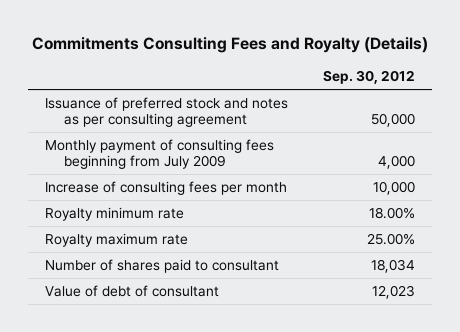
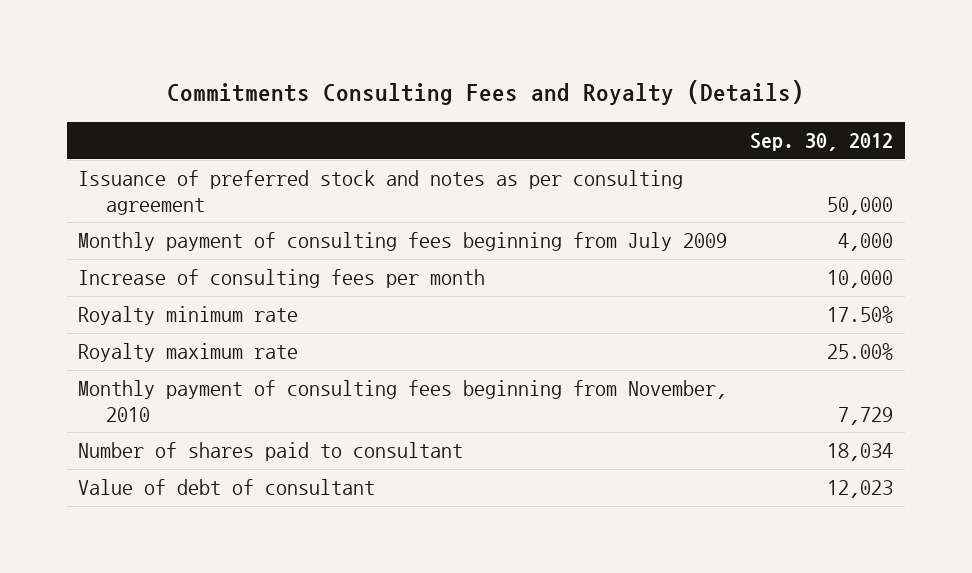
- Royalty minimum rate | 18.00%
+ Royalty minimum rate | 17.50%
+ Monthly payment of consulting fees beginning from November, 2010 | 7,729

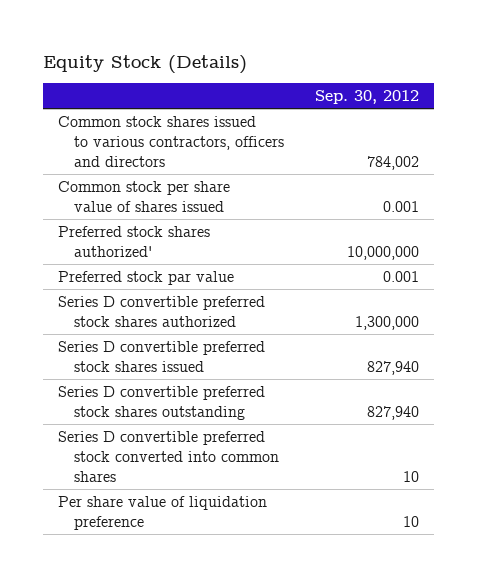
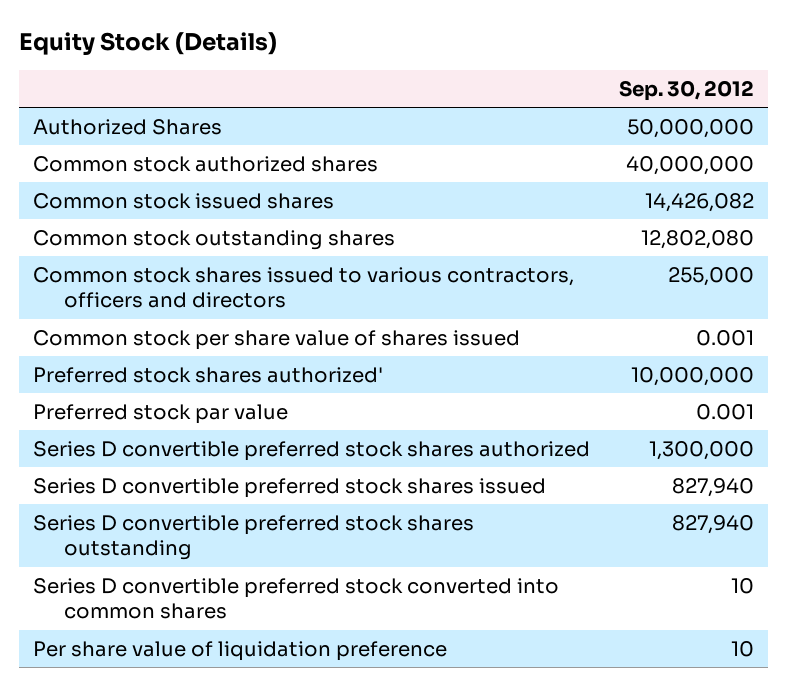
- Common stock shares issued to various contractors, officers and directors | 784,002
+ Authorized Shares | 50,000,000
+ Common stock authorized shares | 40,000,000
+ Common stock issued shares | 14,426,082
+ Common stock outstanding shares | 12,802,080
+ Common stock shares issued to various contractors, officers and directors | 255,000

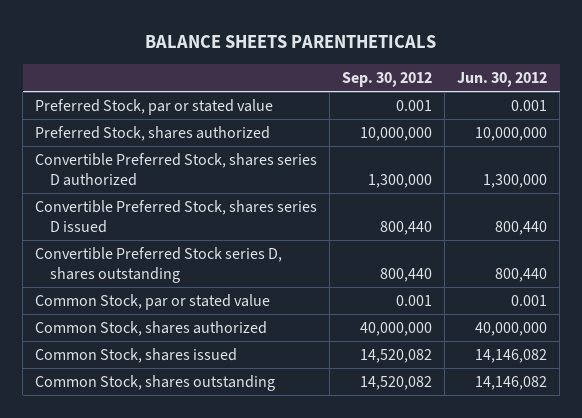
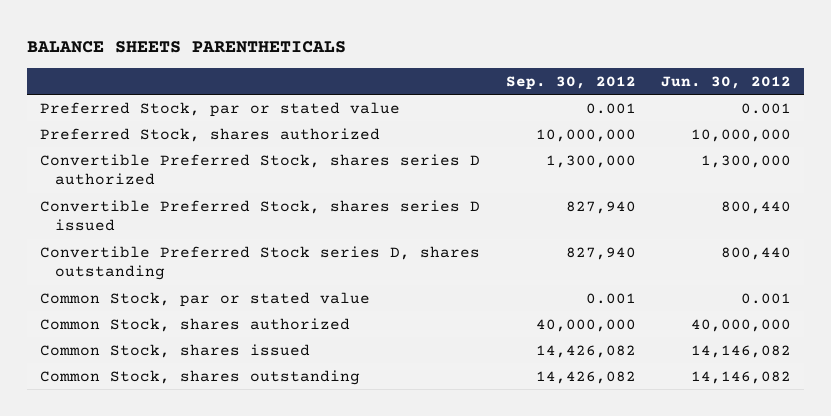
- Convertible Preferred Stock, shares series D issued | 800,440 | 800,440
- Convertible Preferred Stock series D, shares outstanding | 800,440 | 800,440
+ Convertible Preferred Stock, shares series D issued | 827,940 | 800,440
+ Convertible Preferred Stock series D, shares outstanding | 827,940 | 800,440
- Common Stock, shares issued | 14,520,082 | 14,146,082
- Common Stock, shares outstanding | 14,520,082 | 14,146,082
+ Common Stock, shares issued | 14,426,082 | 14,146,082
+ Common Stock, shares outstanding | 14,426,082 | 14,146,082

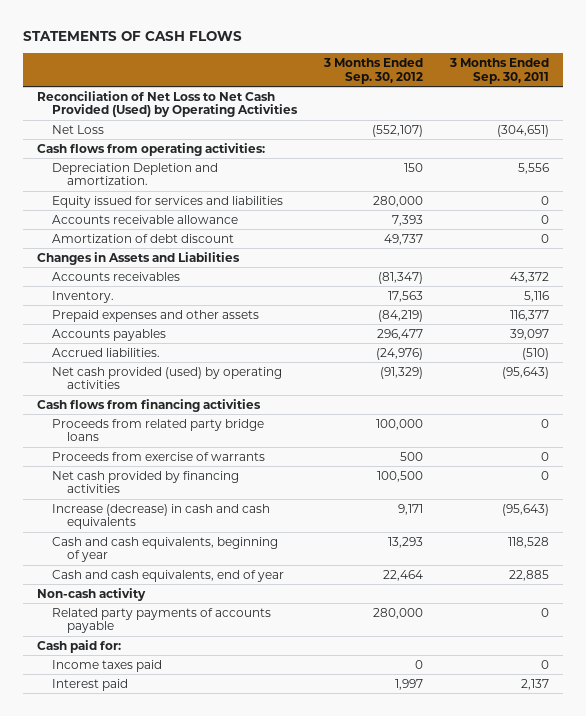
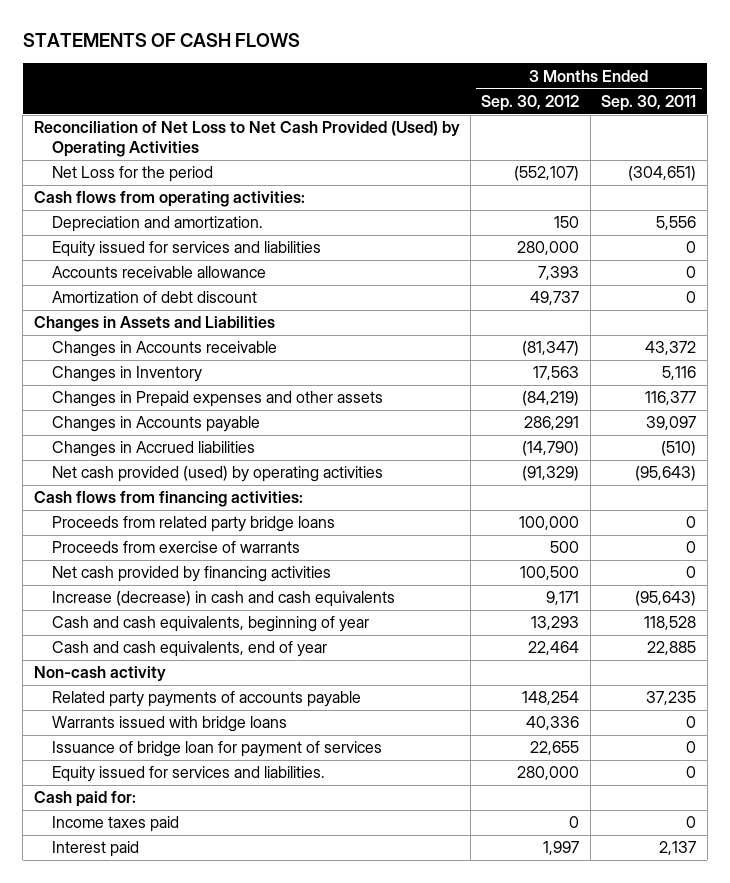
- Net Loss | (552,107) | (304,651)
+ Net Loss for the period | (552,107) | (304,651)
- Depreciation Depletion and amortization. | 150 | 5,556
+ Depreciation and amortization. | 150 | 5,556
- Accounts receivables | (81,347) | 43,372
- Inventory. | 17,563 | 5,116
- Prepaid expenses and other assets | (84,219) | 116,377
- Accounts payables | 296,477 | 39,097
- Accrued liabilities. | (24,976) | (510)
+ Changes in Accounts receivable | (81,347) | 43,372
+ Changes in Inventory | 17,563 | 5,116
+ Changes in Prepaid expenses and other assets | (84,219) | 116,377
+ Changes in Accounts payable | 286,291 | 39,097
+ Changes in Accrued liabilities | (14,790) | (510)
- Cash flows from financing activities
+ Cash flows from financing activities:
- Related party payments of accounts payable | 280,000 | 0
+ Related party payments of accounts payable | 148,254 | 37,235
+ Warrants issued with bridge loans | 40,336 | 0
+ Issuance of bridge loan for payment of services | 22,655 | 0
+ Equity issued for services and liabilities. | 280,000 | 0

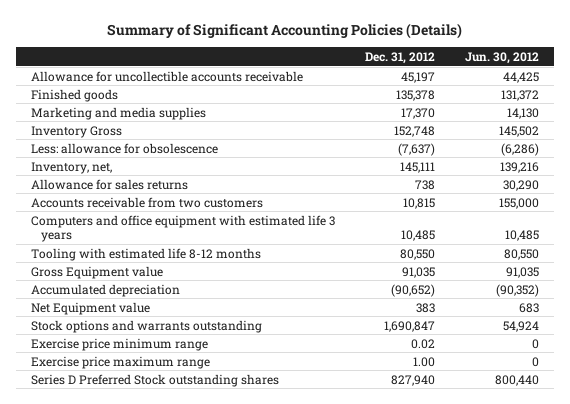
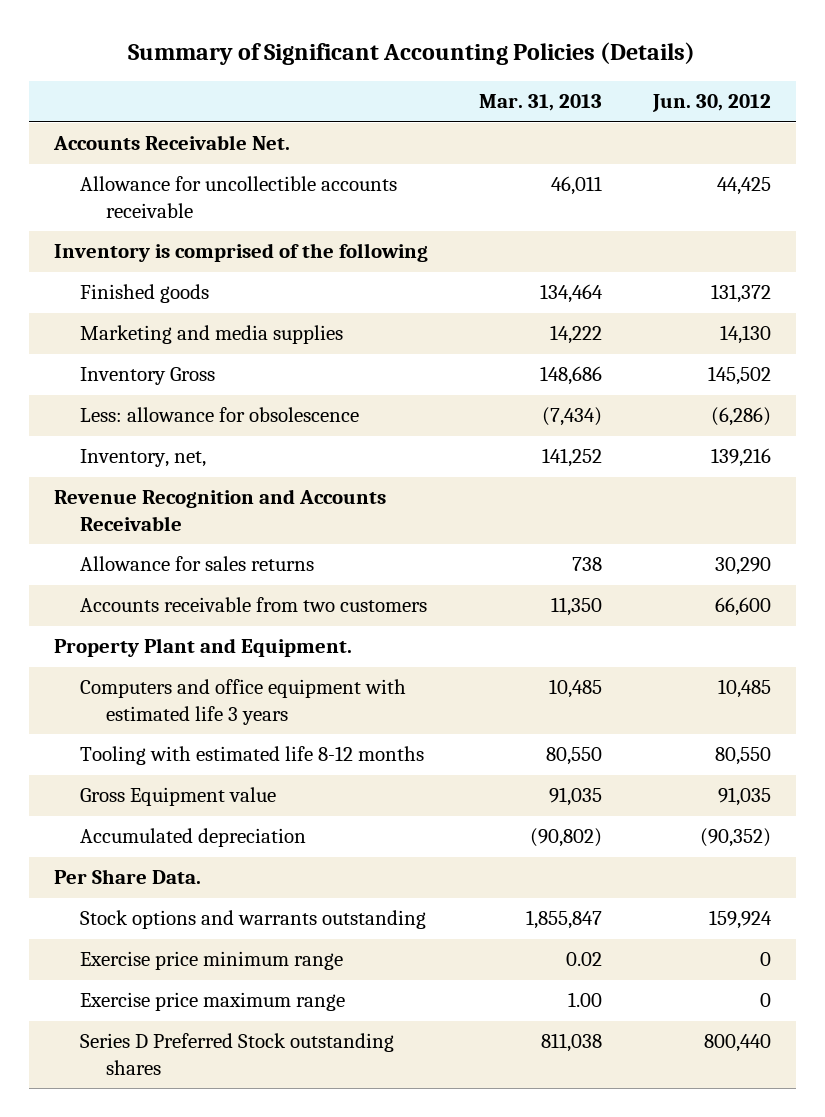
- | Dec. 31, 2012 | Jun. 30, 2012
+ | Mar. 31, 2013 | Jun. 30, 2012
+ Accounts Receivable Net.
+ Inventory is comprised of the following
+ Revenue Recognition and Accounts Receivable
- Accounts receivable from two customers | 10,815 | 155,000
+ Accounts receivable from two customers | 11,350 | 66,600
+ Property Plant and Equipment.
- Net Equipment value | 383 | 683
- Stock options and warrants outstanding | 1,690,847 | 54,924
+ Per Share Data.
+ Stock options and warrants outstanding | 1,855,847 | 159,924

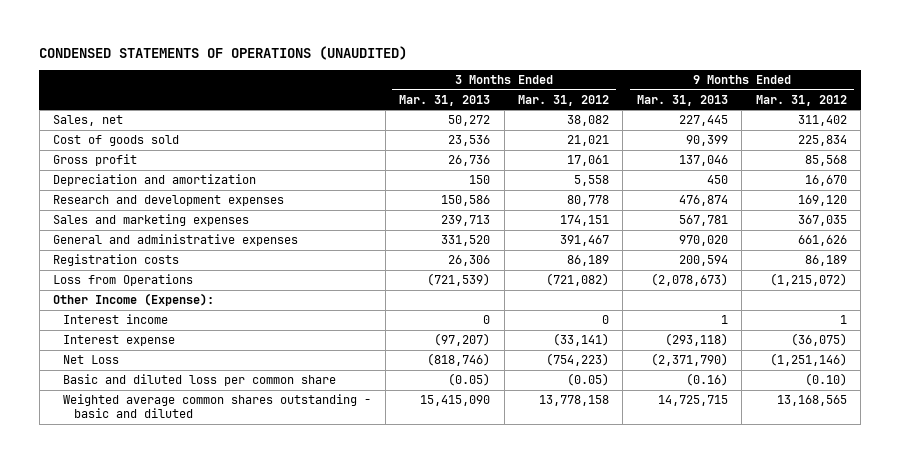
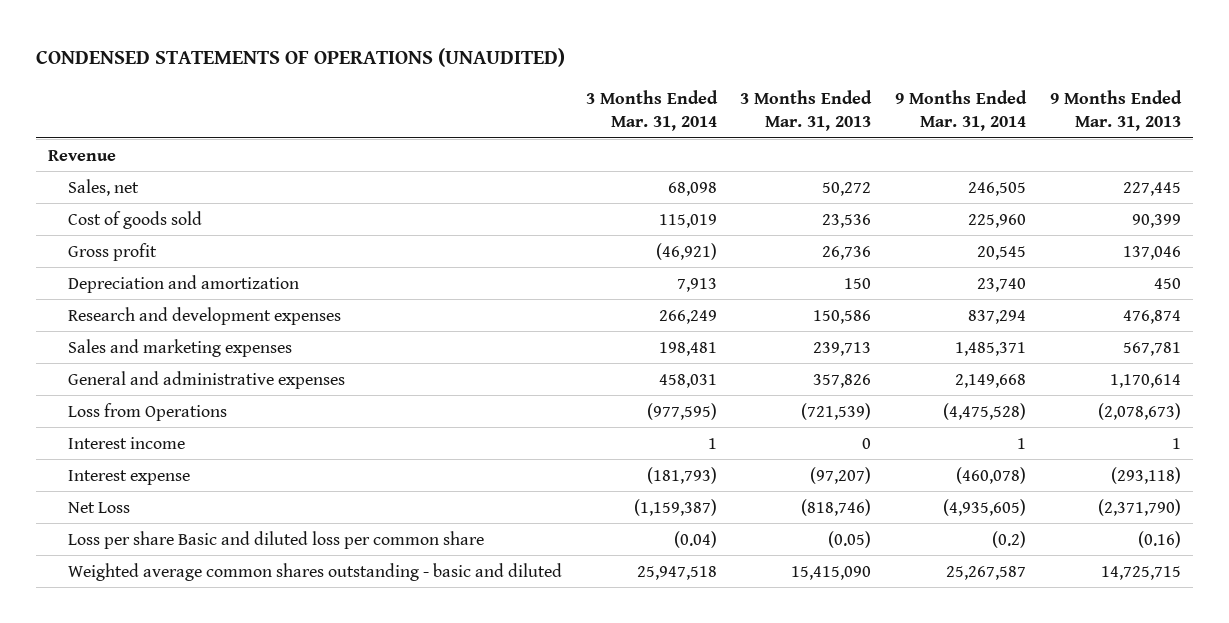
- | 3 Months Ended Mar. 31, 2013 | 3 Months Ended Mar. 31, 2012 | 9 Months Ended Mar. 31, 2013 | 9 Months Ended Mar. 31, 2012
+ | 3 Months Ended Mar. 31, 2014 | 3 Months Ended Mar. 31, 2013 | 9 Months Ended Mar. 31, 2014 | 9 Months Ended Mar. 31, 2013
+ Revenue
- General and administrative expenses | 331,520 | 391,467 | 970,020 | 661,626
- Registration costs | 26,306 | 86,189 | 200,594 | 86,189
+ General and administrative expenses | 458,031 | 357,826 | 2,149,668 | 1,170,614
- Other Income (Expense):
- Basic and diluted loss per common share | (0.05) | (0.05) | (0.16) | (0.10)
+ Loss per share Basic and diluted loss per common share | (0.04) | (0.05) | (0.2) | (0.16)

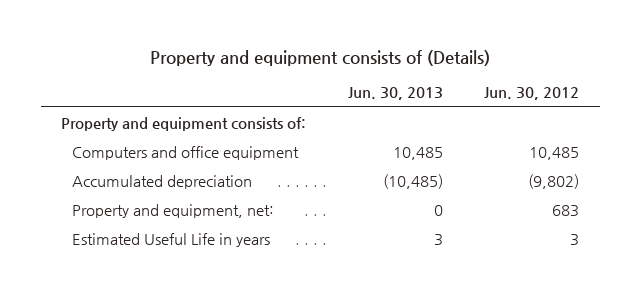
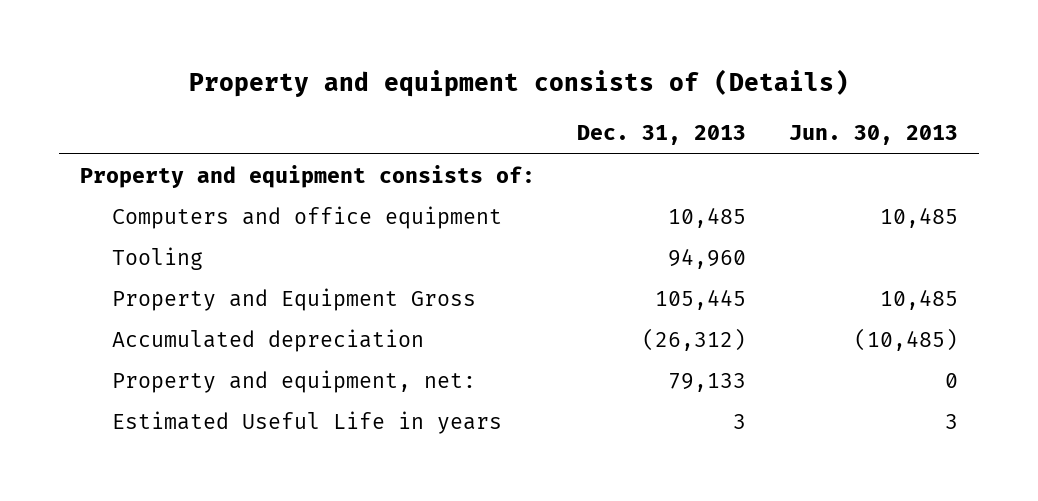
- | Jun. 30, 2013 | Jun. 30, 2012
+ | Dec. 31, 2013 | Jun. 30, 2013
+ Tooling | 94,960 |
+ Property and Equipment Gross | 105,445 | 10,485

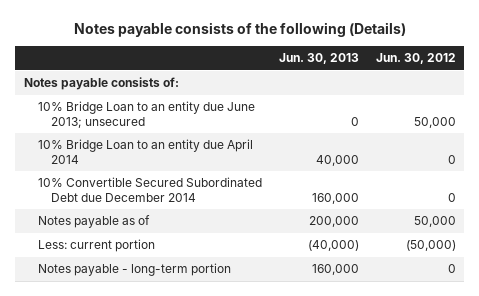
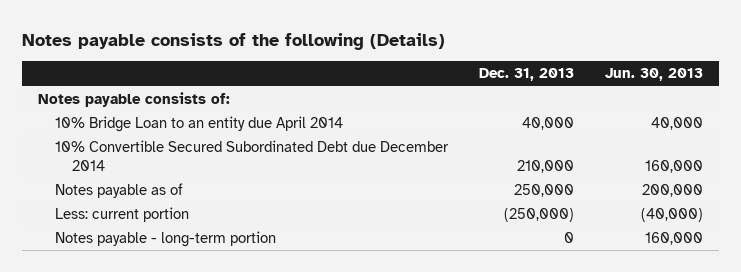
- | Jun. 30, 2013 | Jun. 30, 2012
+ | Dec. 31, 2013 | Jun. 30, 2013
- 10% Bridge Loan to an entity due June 2013; unsecured | 0 | 50,000

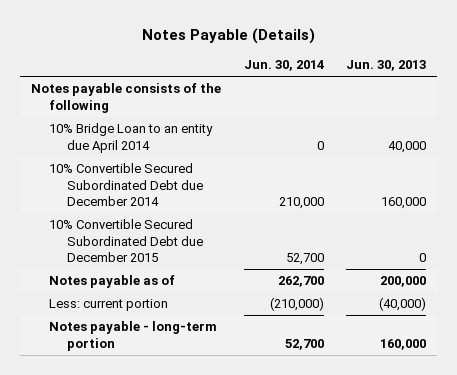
- Notes payable consists of the following (Details)
+ Notes Payable (Details)
- | Dec. 31, 2013 | Jun. 30, 2013
+ | Jun. 30, 2014 | Jun. 30, 2013
- Notes payable consists of:
+ Notes payable consists of the following
+ 10% Convertible Secured Subordinated Debt due December 2015 | 52,700 | 0

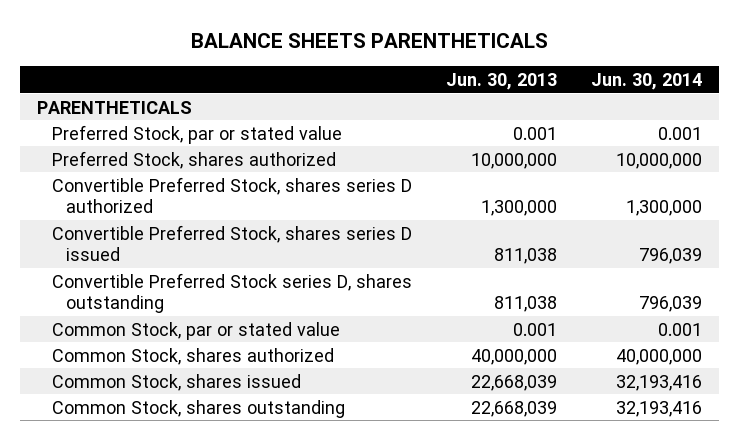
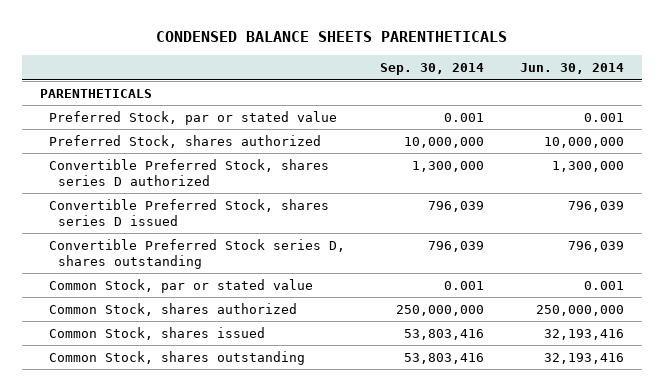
- BALANCE SHEETS PARENTHETICALS
+ CONDENSED BALANCE SHEETS PARENTHETICALS
- | Jun. 30, 2013 | Jun. 30, 2014
+ | Sep. 30, 2014 | Jun. 30, 2014
- Common Stock, shares authorized | 40,000,000 | 40,000,000
+ Common Stock, shares authorized | 250,000,000 | 250,000,000

